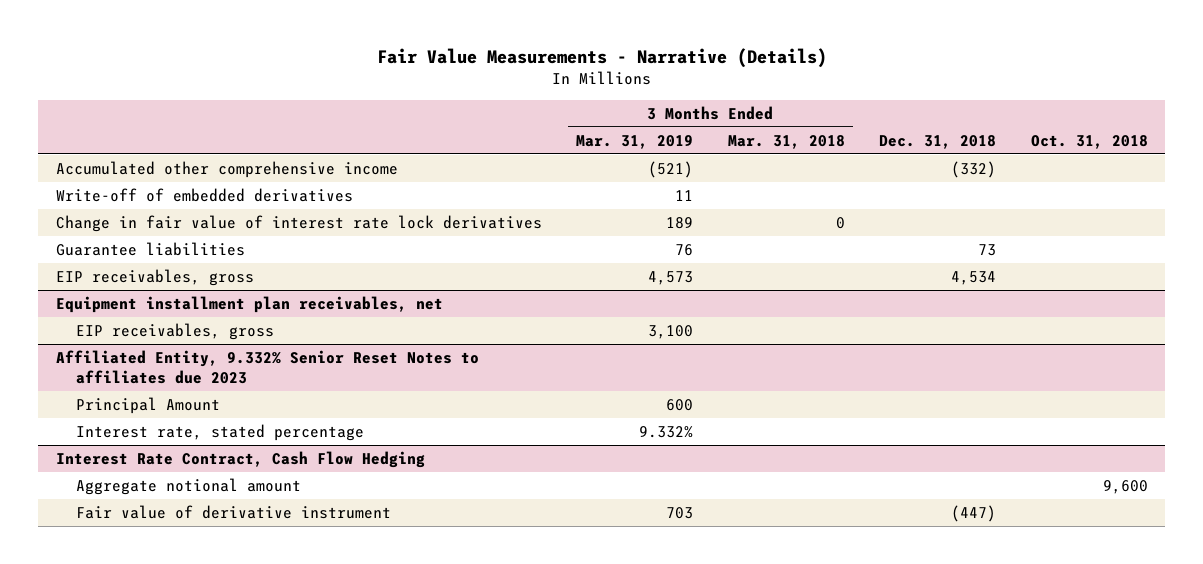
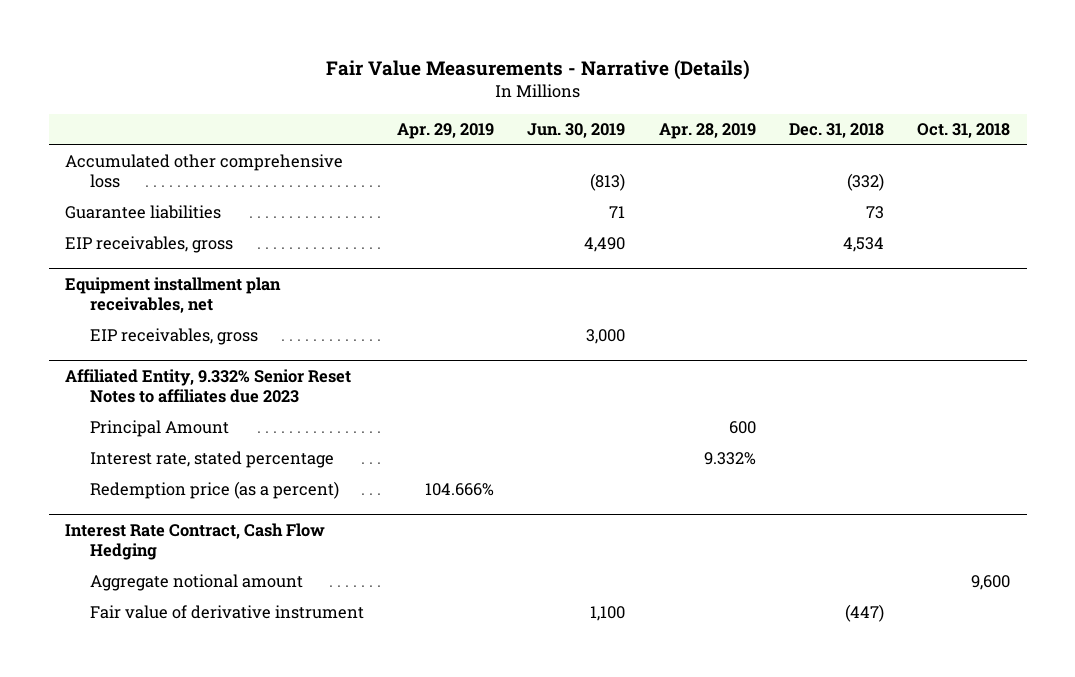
- | 3 Months Ended Mar. 31, 2019 | 3 Months Ended Mar. 31, 2018 | Dec. 31, 2018 | Oct. 31, 2018
+ | Apr. 29, 2019 | Jun. 30, 2019 | Apr. 28, 2019 | Dec. 31, 2018 | Oct. 31, 2018
- Accumulated other comprehensive income | (521) | | (332) |
- Write-off of embedded derivatives | 11 | | |
- Change in fair value of interest rate lock derivatives | 189 | 0 | |
+ Accumulated other comprehensive loss | | (813) | | (332) |
@ Affiliated Entity, 9.332% Senior Reset Notes to affiliates due 2023
+ Redemption price (as a percent) | 104.666% | | | |

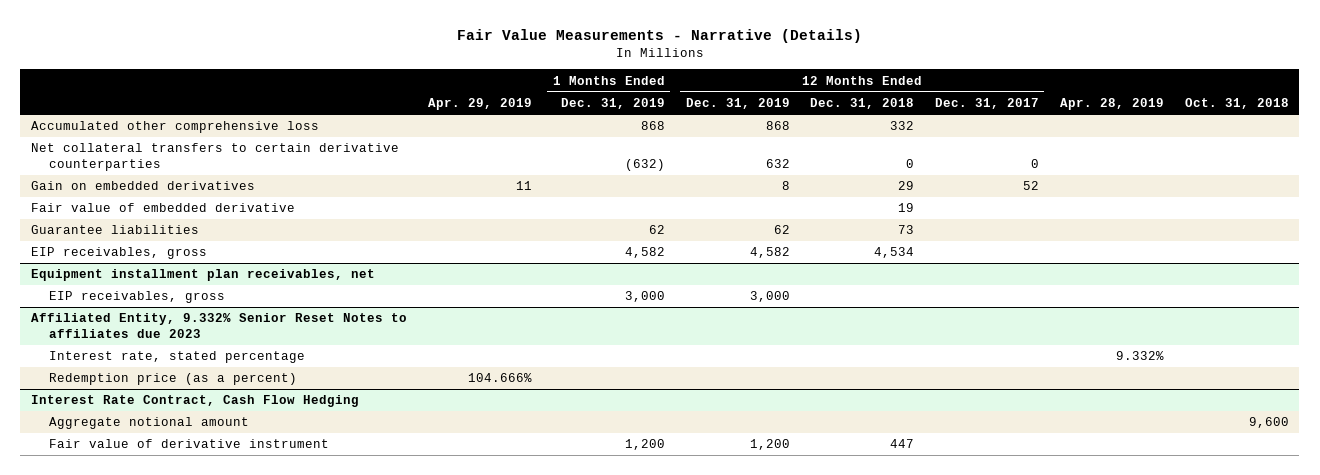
- | Apr. 29, 2019 | Jun. 30, 2019 | Apr. 28, 2019 | Dec. 31, 2018 | Oct. 31, 2018
+ | Apr. 29, 2019 | 1 Months Ended Dec. 31, 2019 | 12 Months Ended Dec. 31, 2019 | 12 Months Ended Dec. 31, 2018 | 12 Months Ended Dec. 31, 2017 | Apr. 28, 2019 | Oct. 31, 2018
+ Net collateral transfers to certain derivative counterparties | | (632) | 632 | 0 | 0 | |
+ Gain on embedded derivatives | 11 | | 8 | 29 | 52 | |
+ Fair value of embedded derivative | | | | 19 | | |
@ Affiliated Entity, 9.332% Senior Reset Notes to affiliates due 2023
- Principal Amount | | | 600 | |

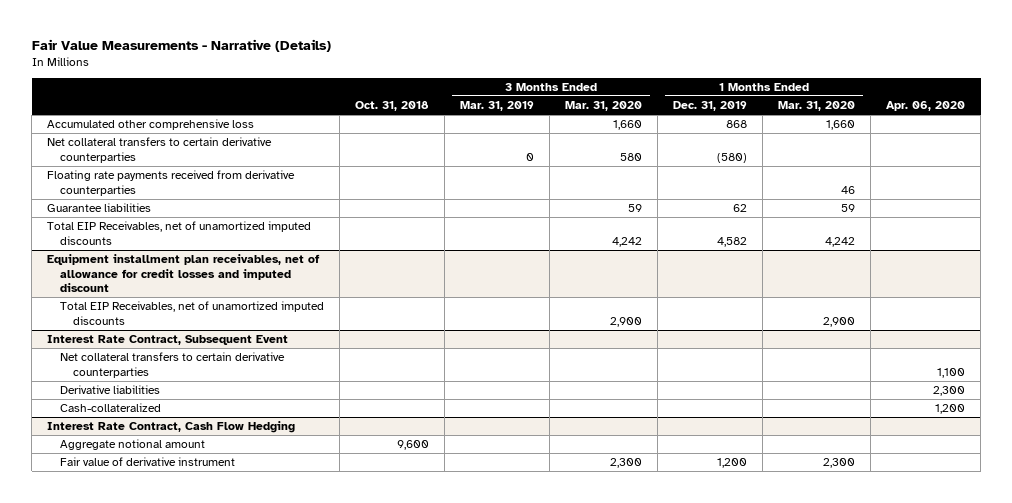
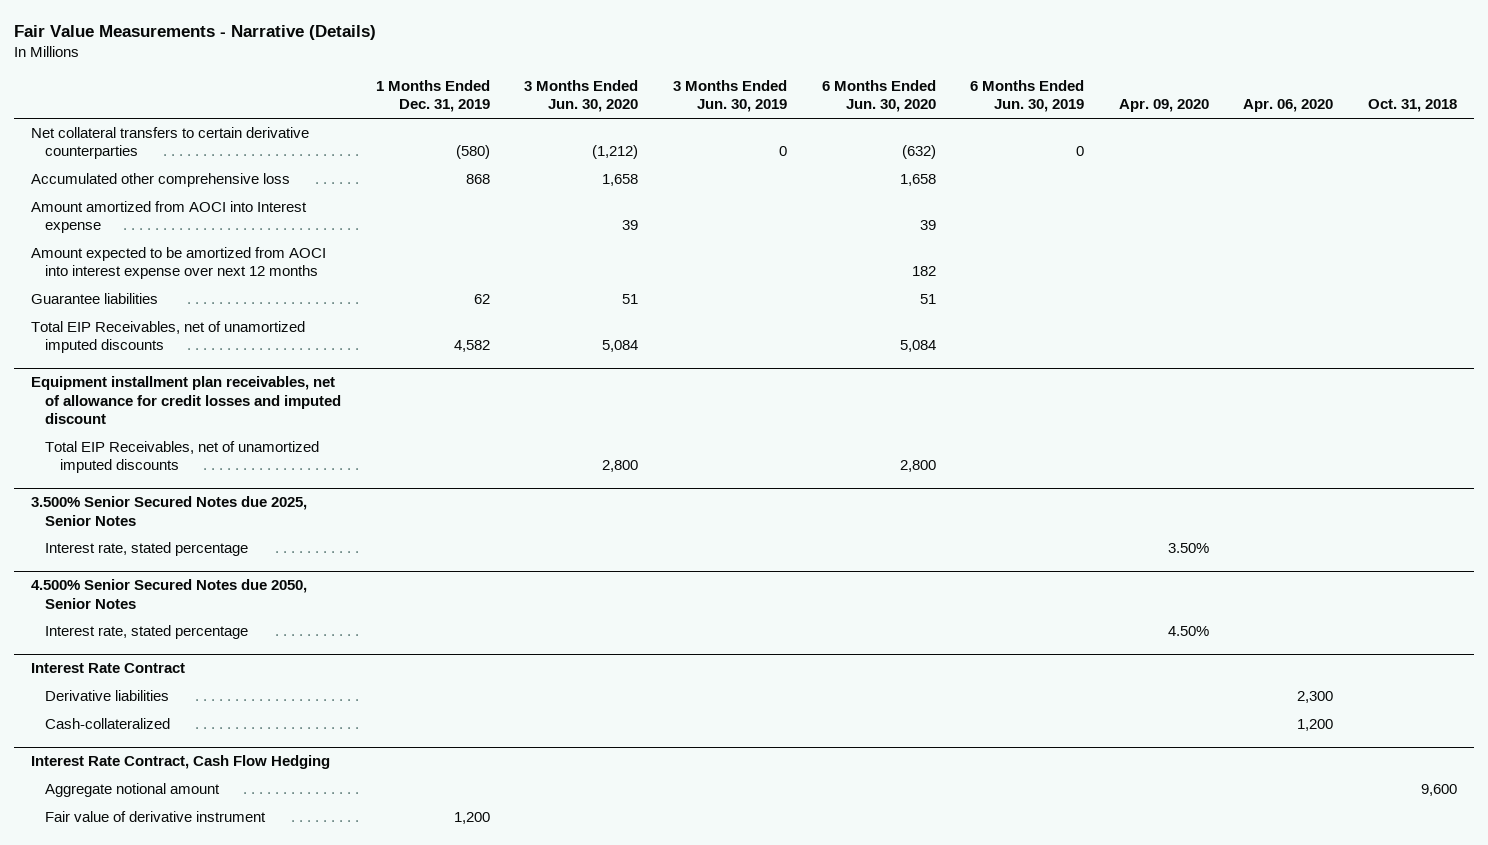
- | Oct. 31, 2018 | 3 Months Ended Mar. 31, 2019 | 3 Months Ended Mar. 31, 2020 | 1 Months Ended Dec. 31, 2019 | 1 Months Ended Mar. 31, 2020 | Apr. 06, 2020
+ | 1 Months Ended Dec. 31, 2019 | 3 Months Ended Jun. 30, 2020 | 3 Months Ended Jun. 30, 2019 | 6 Months Ended Jun. 30, 2020 | 6 Months Ended Jun. 30, 2019 | Apr. 09, 2020 | Apr. 06, 2020 | Oct. 31, 2018
- Floating rate payments received from derivative counterparties | | | | | 46 |
moved down: Accumulated other comprehensive loss | 868 | 1,658 | | 1,658 | | | |
+ Amount amortized from AOCI into Interest expense | | 39 | | 39 | | | |
+ Amount expected to be amortized from AOCI into interest expense over next 12 months | | | | 182 | | | |
- Interest Rate Contract, Subsequent Event
- Net collateral transfers to certain derivative counterparties | | | | | | 1,100
+ 3.500% Senior Secured Notes due 2025, Senior Notes
+ Interest rate, stated percentage | | | | | | 3.50% | |
+ 4.500% Senior Secured Notes due 2050, Senior Notes
+ Interest rate, stated percentage | | | | | | 4.50% | |
+ Interest Rate Contract

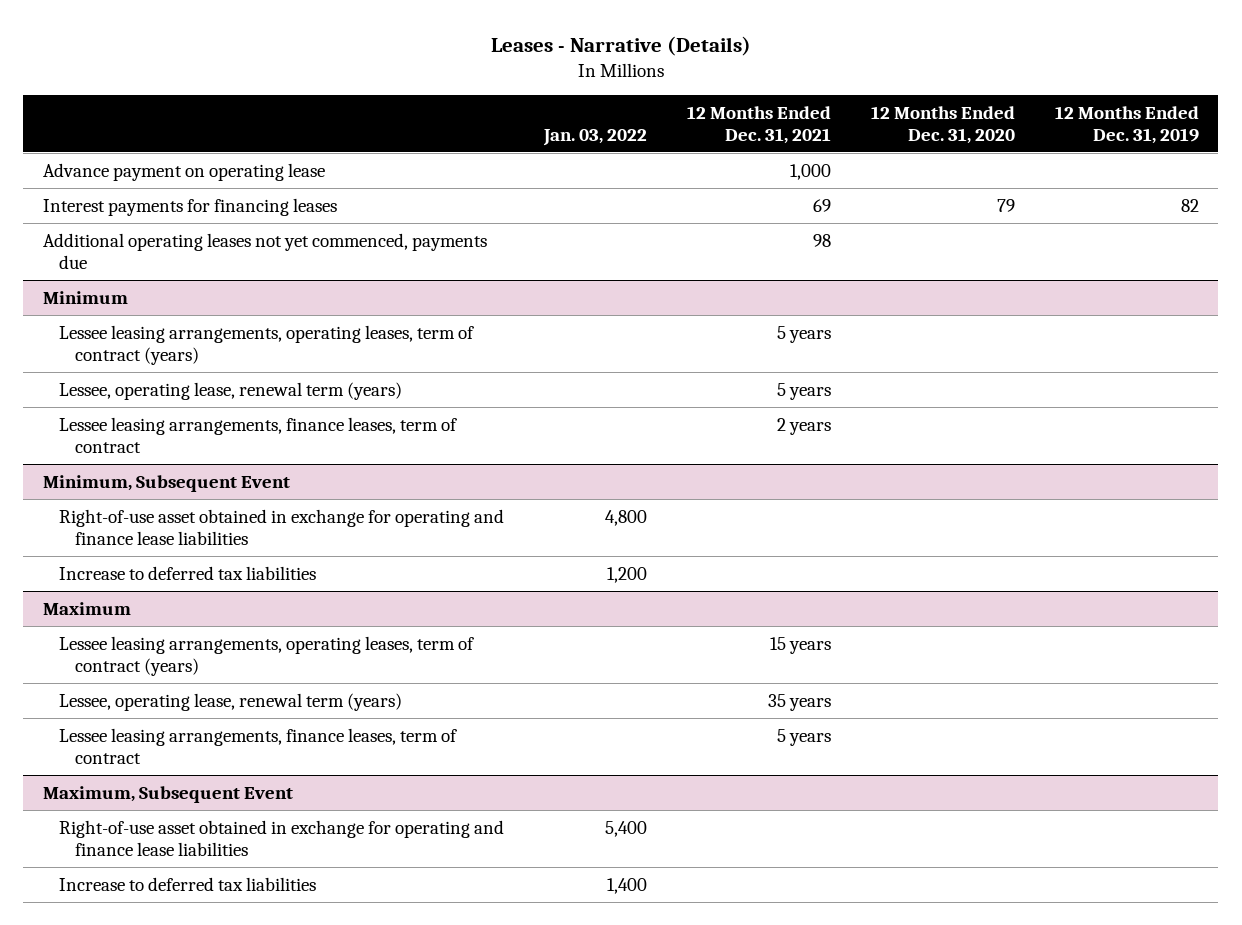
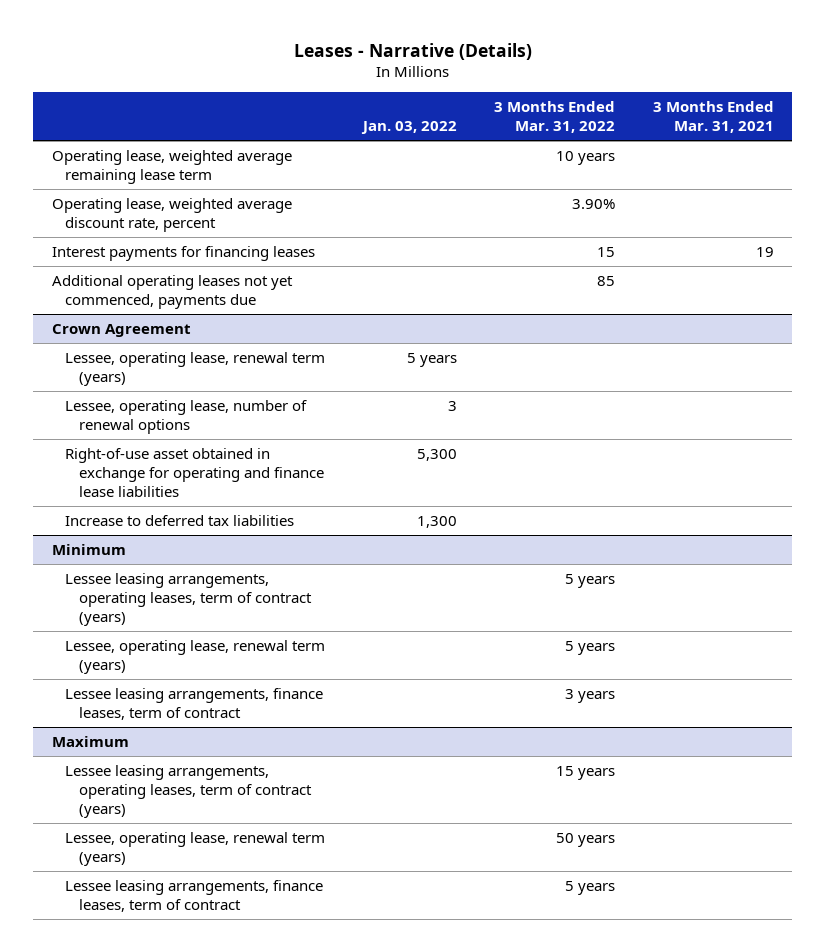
- | Jan. 03, 2022 | 12 Months Ended Dec. 31, 2021 | 12 Months Ended Dec. 31, 2020 | 12 Months Ended Dec. 31, 2019
+ | Jan. 03, 2022 | 3 Months Ended Mar. 31, 2022 | 3 Months Ended Mar. 31, 2021
- Advance payment on operating lease | | 1,000 | |
+ Operating lease, weighted average remaining lease term | | 10 years |
+ Operating lease, weighted average discount rate, percent | | 3.90% |
+ Crown Agreement
+ Lessee, operating lease, renewal term (years) | 5 years | |
+ Lessee, operating lease, number of renewal options | 3 | |
+ Right-of-use asset obtained in exchange for operating and finance lease liabilities | 5,300 | |
+ Increase to deferred tax liabilities | 1,300 | |
- Minimum, Subsequent Event
- Right-of-use asset obtained in exchange for operating and finance lease liabilities | 4,800 | | |
- Increase to deferred tax liabilities | 1,200 | | |
- Maximum, Subsequent Event
- Right-of-use asset obtained in exchange for operating and finance lease liabilities | 5,400 | | |
- Increase to deferred tax liabilities | 1,400 | | |

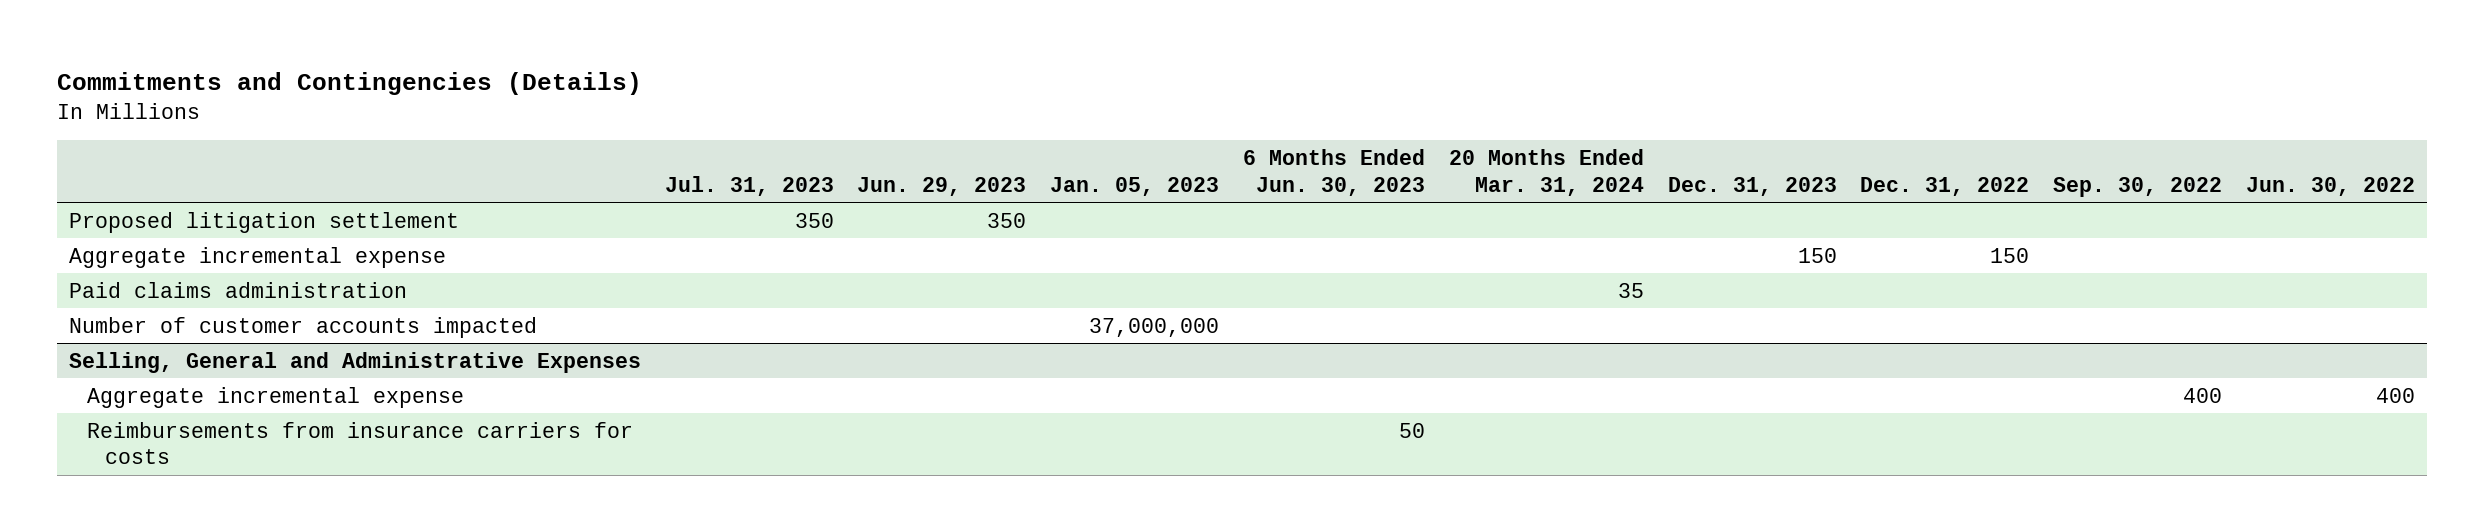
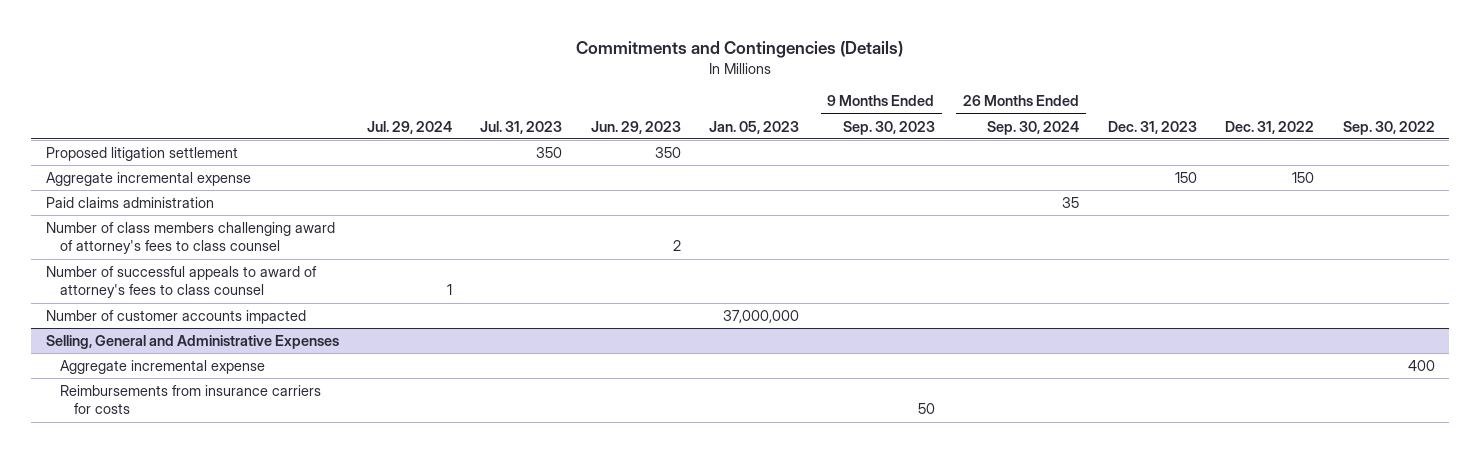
- | Jul. 31, 2023 | Jun. 29, 2023 | Jan. 05, 2023 | 6 Months Ended Jun. 30, 2023 | 20 Months Ended Mar. 31, 2024 | Dec. 31, 2023 | Dec. 31, 2022 | Sep. 30, 2022 | Jun. 30, 2022
+ | Jul. 29, 2024 | Jul. 31, 2023 | Jun. 29, 2023 | Jan. 05, 2023 | 9 Months Ended Sep. 30, 2023 | 26 Months Ended Sep. 30, 2024 | Dec. 31, 2023 | Dec. 31, 2022 | Sep. 30, 2022
+ Number of class members challenging award of attorney's fees to class counsel | | | 2 | | | | | |
+ Number of successful appeals to award of attorney's fees to class counsel | 1 | | | | | | | |

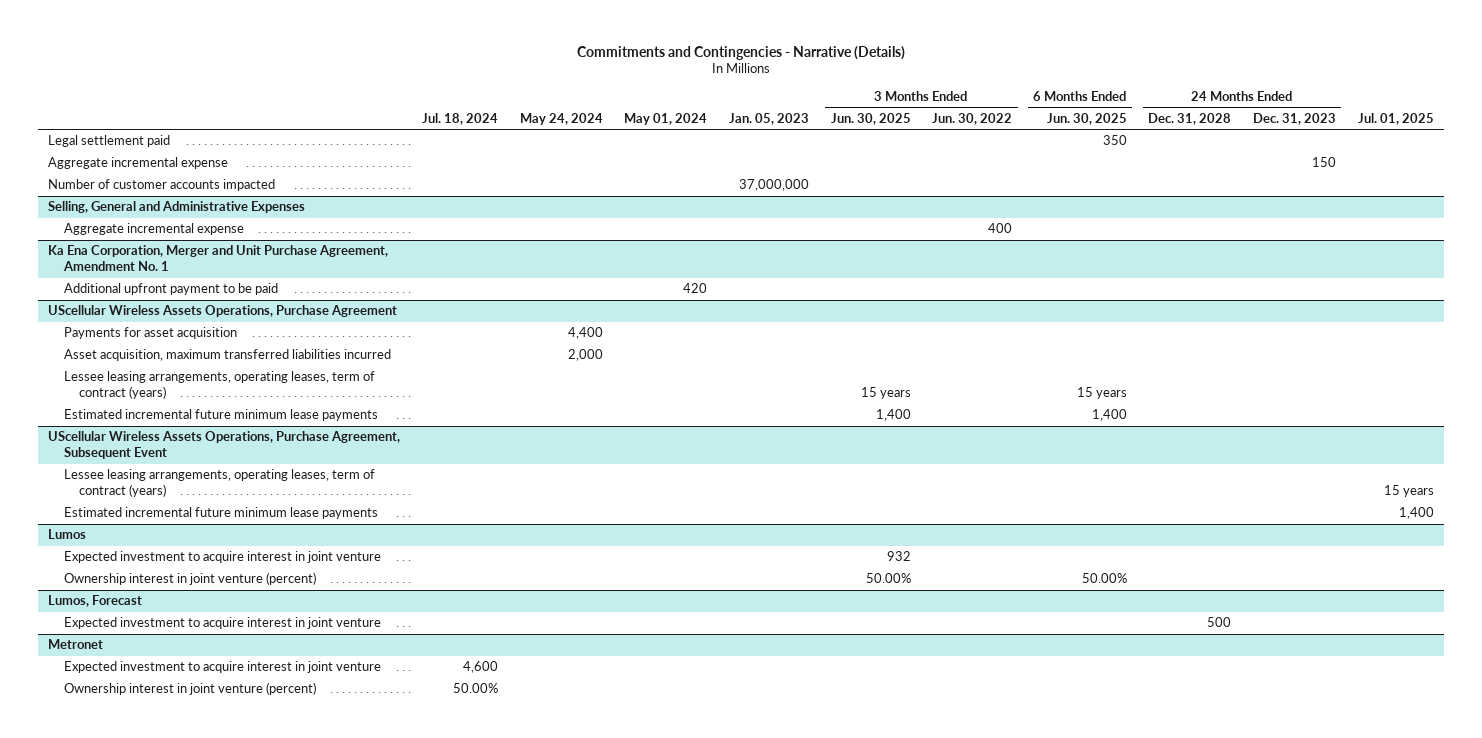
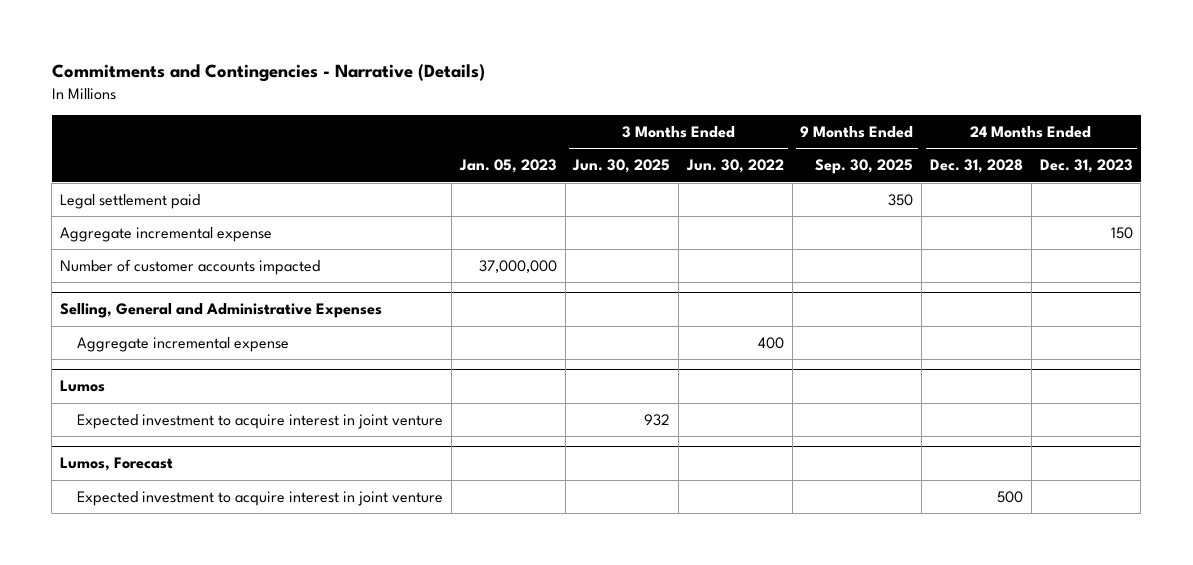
- | Jul. 18, 2024 | May 24, 2024 | May 01, 2024 | Jan. 05, 2023 | 3 Months Ended Jun. 30, 2025 | 3 Months Ended Jun. 30, 2022 | 6 Months Ended Jun. 30, 2025 | 24 Months Ended Dec. 31, 2028 | 24 Months Ended Dec. 31, 2023 | Jul. 01, 2025
+ | Jan. 05, 2023 | 3 Months Ended Jun. 30, 2025 | 3 Months Ended Jun. 30, 2022 | 9 Months Ended Sep. 30, 2025 | 24 Months Ended Dec. 31, 2028 | 24 Months Ended Dec. 31, 2023
- Ka Ena Corporation, Merger and Unit Purchase Agreement, Amendment No. 1
- Additional upfront payment to be paid | | | 420 | | | | | | |
- UScellular Wireless Assets Operations, Purchase Agreement
- Payments for asset acquisition | | 4,400 | | | | | | | |
- Asset acquisition, maximum transferred liabilities incurred | | 2,000 | | | | | | | |
- Lessee leasing arrangements, operating leases, term of contract (years) | | | | | 15 years | | 15 years | | |
- Estimated incremental future minimum lease payments | | | | | 1,400 | | 1,400 | | |
- UScellular Wireless Assets Operations, Purchase Agreement, Subsequent Event
- Lessee leasing arrangements, operating leases, term of contract (years) | | | | | | | | | | 15 years
- Estimated incremental future minimum lease payments | | | | | | | | | | 1,400
@ Lumos
- Ownership interest in joint venture (percent) | | | | | 50.00% | | 50.00% | | |
- Metronet
- Expected investment to acquire interest in joint venture | 4,600 | | | | | | | | |
- Ownership interest in joint venture (percent) | 50.00% | | | | | | | | |

